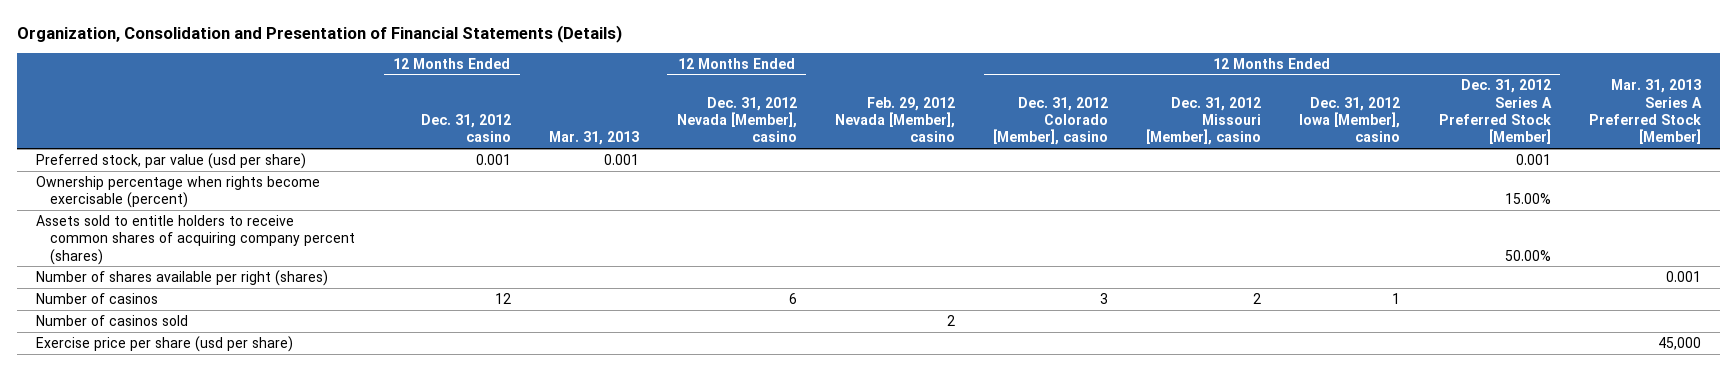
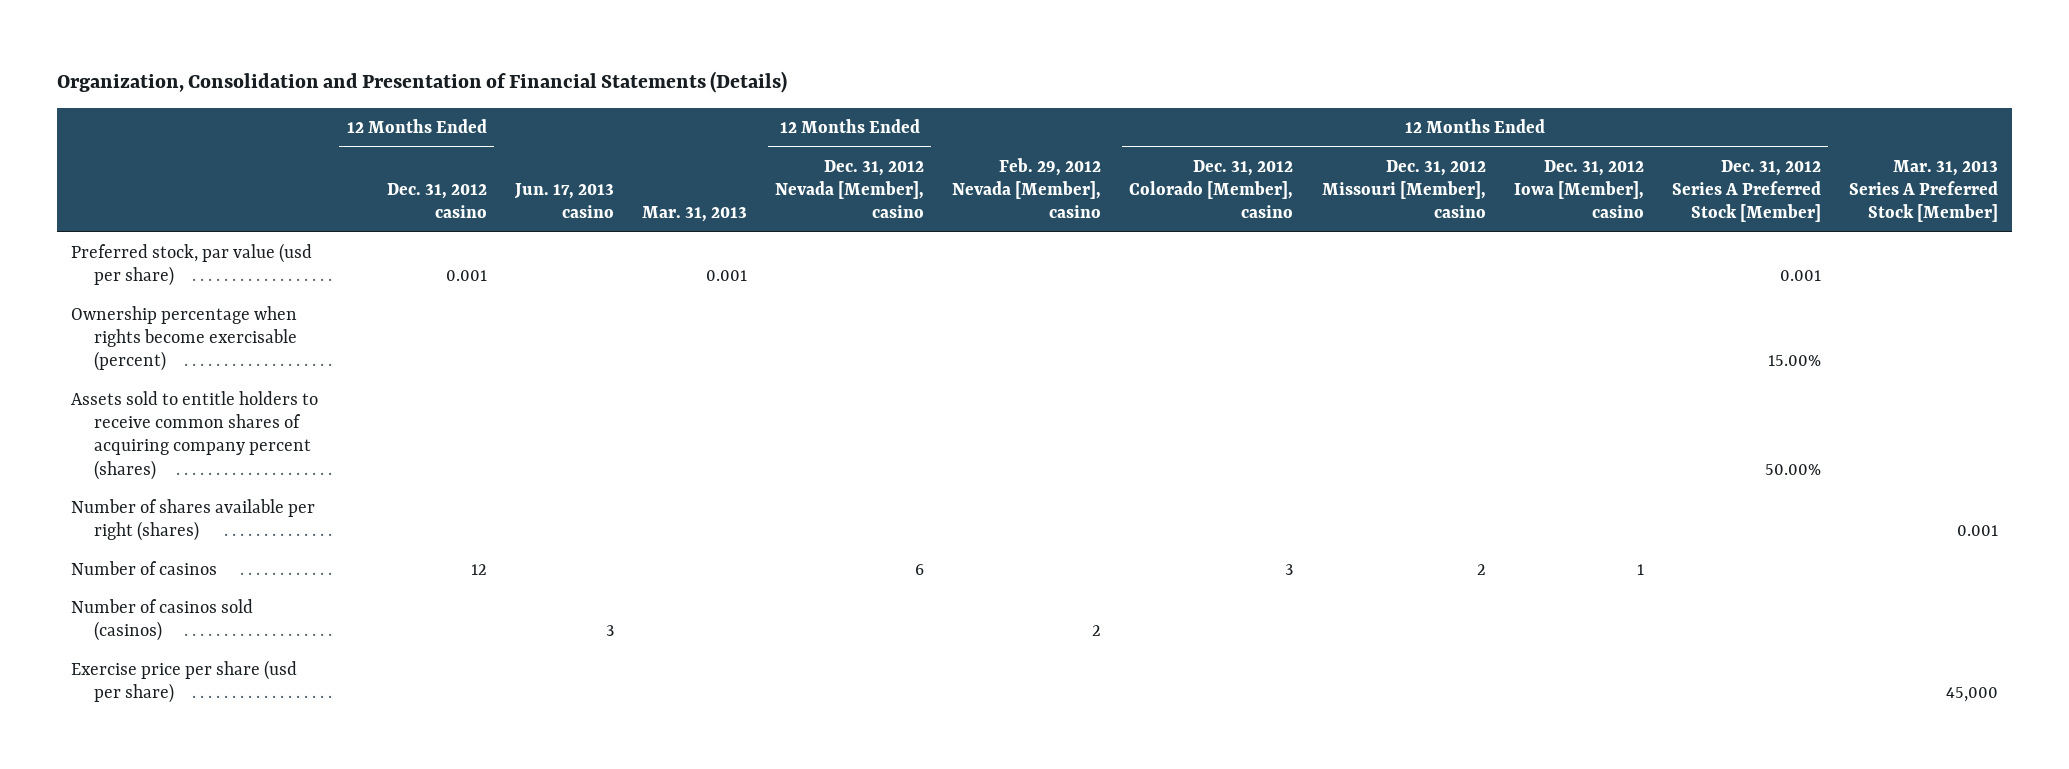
- | 12 Months Ended Dec. 31, 2012 casino | Mar. 31, 2013 | 12 Months Ended Dec. 31, 2012 Nevada [Member], casino | Feb. 29, 2012 Nevada [Member], casino | 12 Months Ended Dec. 31, 2012 Colorado [Member], casino | 12 Months Ended Dec. 31, 2012 Missouri [Member], casino | 12 Months Ended Dec. 31, 2012 Iowa [Member], casino | 12 Months Ended Dec. 31, 2012 Series A Preferred Stock [Member] | Mar. 31, 2013 Series A Preferred Stock [Member]
+ | 12 Months Ended Dec. 31, 2012 casino | Jun. 17, 2013 casino | Mar. 31, 2013 | 12 Months Ended Dec. 31, 2012 Nevada [Member], casino | Feb. 29, 2012 Nevada [Member], casino | 12 Months Ended Dec. 31, 2012 Colorado [Member], casino | 12 Months Ended Dec. 31, 2012 Missouri [Member], casino | 12 Months Ended Dec. 31, 2012 Iowa [Member], casino | 12 Months Ended Dec. 31, 2012 Series A Preferred Stock [Member] | Mar. 31, 2013 Series A Preferred Stock [Member]
- Number of casinos sold | | | | 2 | | | | |
+ Number of casinos sold (casinos) | | 3 | | | 2 | | | | |

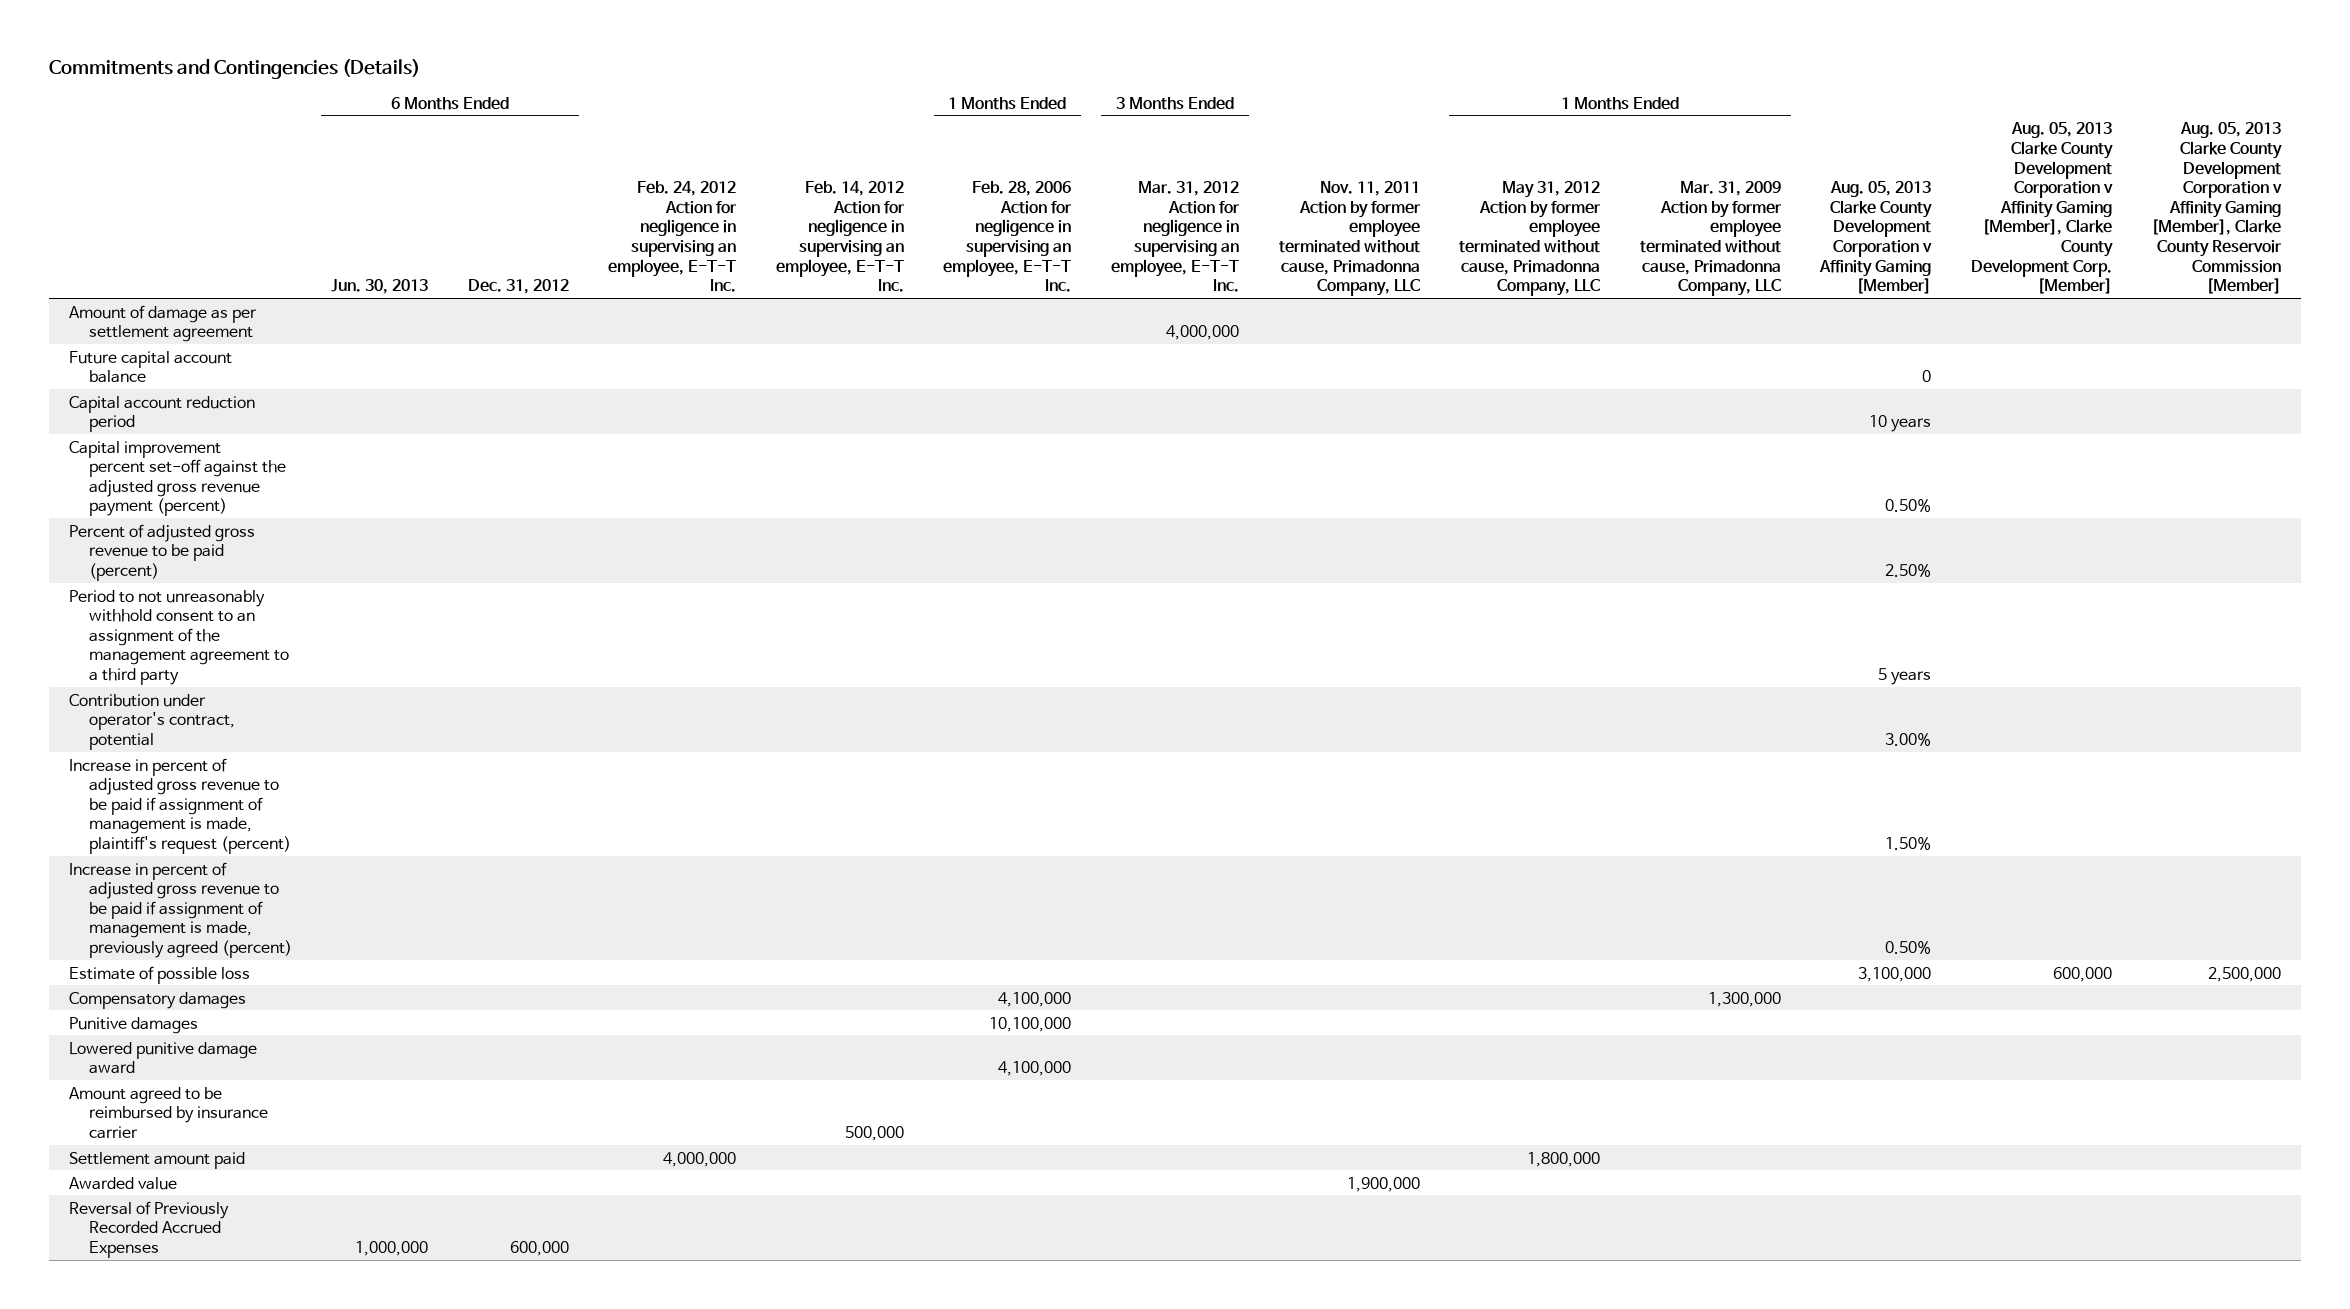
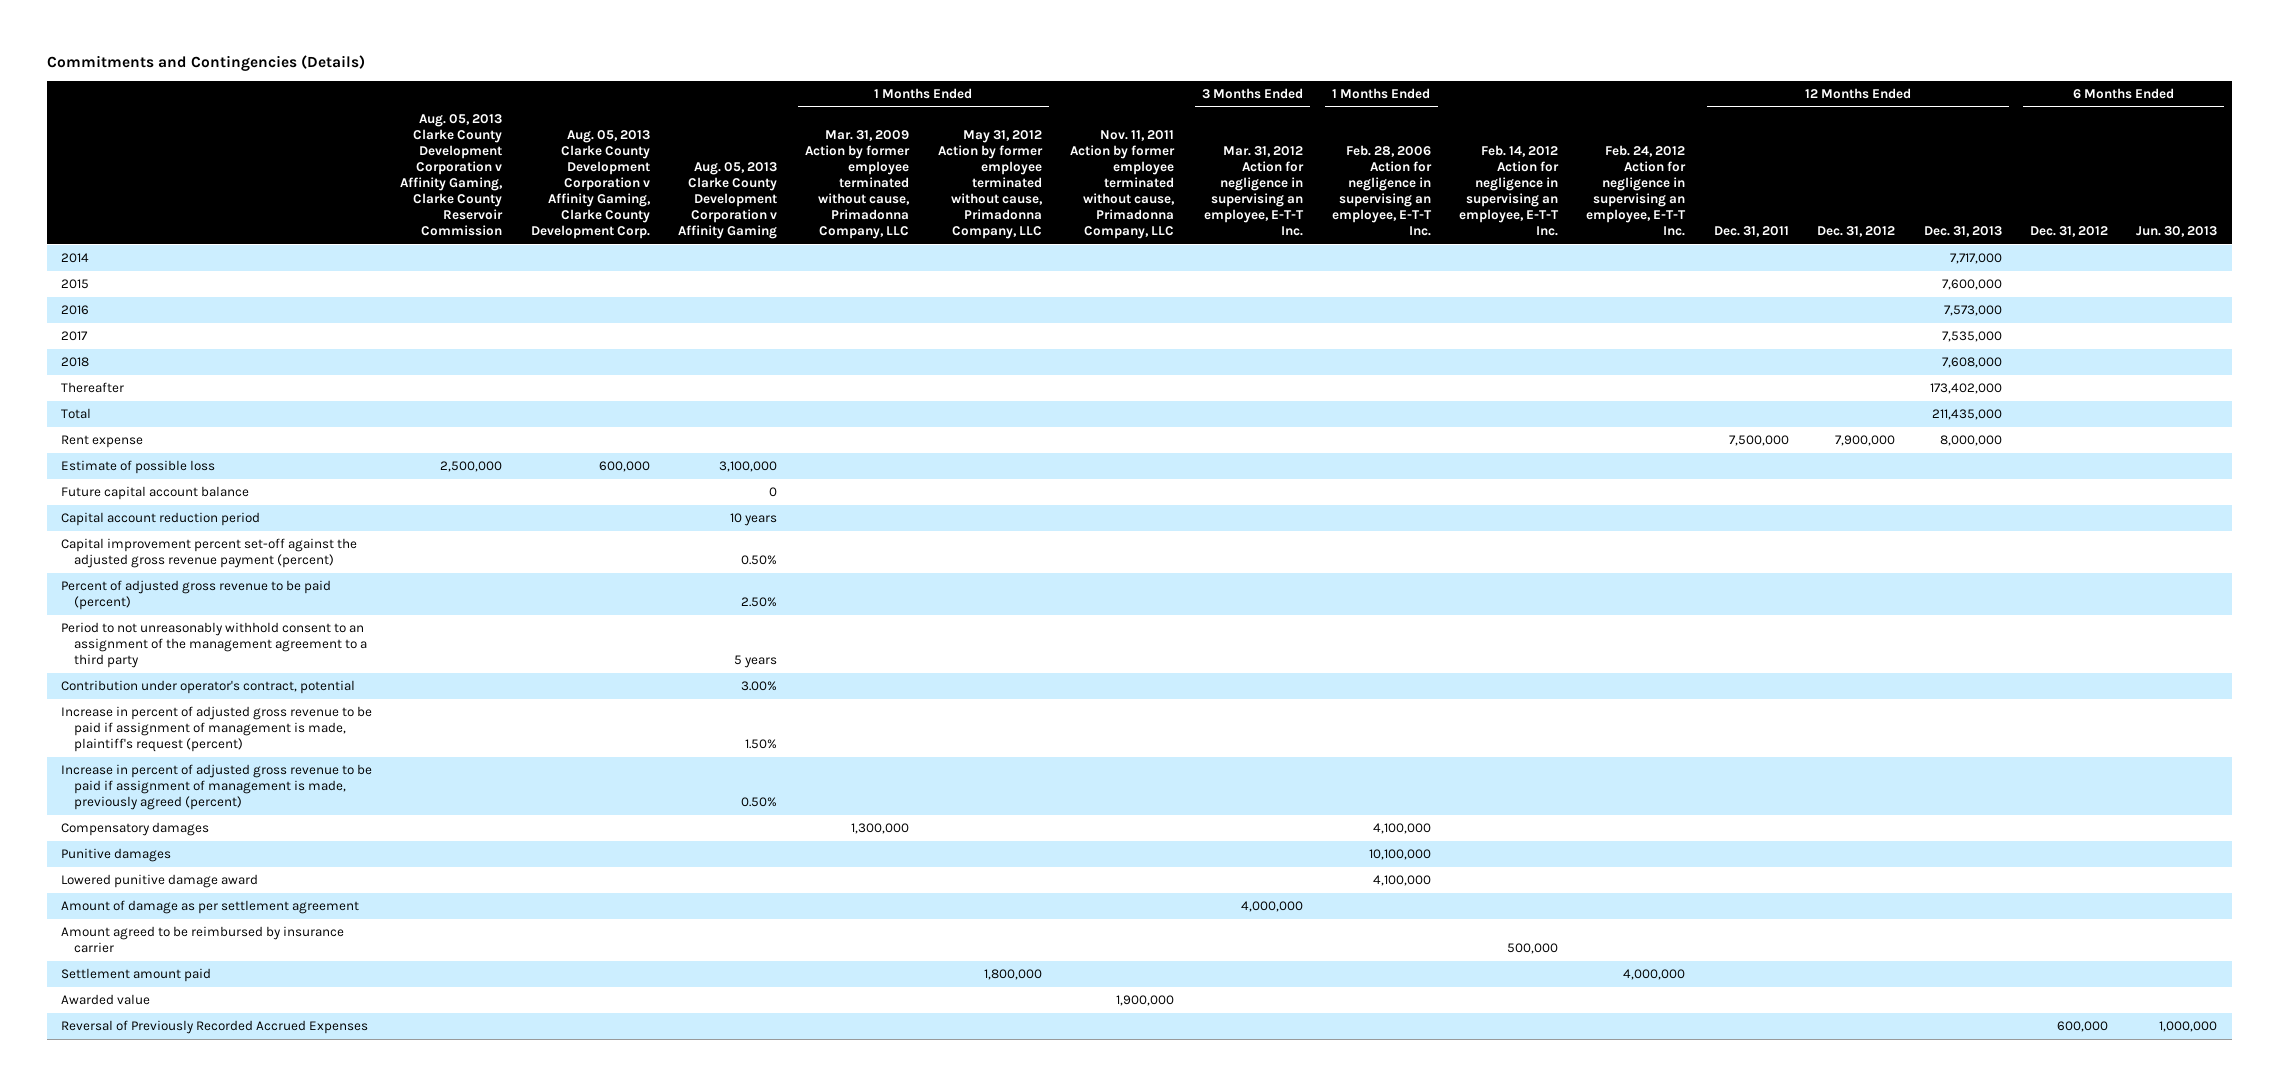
- | 6 Months Ended Jun. 30, 2013 | 6 Months Ended Dec. 31, 2012 | Feb. 24, 2012 Action for negligence in supervising an employee, E-T-T Inc. | Feb. 14, 2012 Action for negligence in supervising an employee, E-T-T Inc. | 1 Months Ended Feb. 28, 2006 Action for negligence in supervising an employee, E-T-T Inc. | 3 Months Ended Mar. 31, 2012 Action for negligence in supervising an employee, E-T-T Inc. | Nov. 11, 2011 Action by former employee terminated without cause, Primadonna Company, LLC | 1 Months Ended May 31, 2012 Action by former employee terminated without cause, Primadonna Company, LLC | 1 Months Ended Mar. 31, 2009 Action by former employee terminated without cause, Primadonna Company, LLC | Aug. 05, 2013 Clarke County Development Corporation v Affinity Gaming [Member] | Aug. 05, 2013 Clarke County Development Corporation v Affinity Gaming [Member], Clarke County Development Corp. [Member] | Aug. 05, 2013 Clarke County Development Corporation v Affinity Gaming [Member], Clarke County Reservoir Commission [Member]
+ | Aug. 05, 2013 Clarke County Development Corporation v Affinity Gaming, Clarke County Reservoir Commission | Aug. 05, 2013 Clarke County Development Corporation v Affinity Gaming, Clarke County Development Corp. | Aug. 05, 2013 Clarke County Development Corporation v Affinity Gaming | 1 Months Ended Mar. 31, 2009 Action by former employee terminated without cause, Primadonna Company, LLC | 1 Months Ended May 31, 2012 Action by former employee terminated without cause, Primadonna Company, LLC | Nov. 11, 2011 Action by former employee terminated without cause, Primadonna Company, LLC | 3 Months Ended Mar. 31, 2012 Action for negligence in supervising an employee, E-T-T Inc. | 1 Months Ended Feb. 28, 2006 Action for negligence in supervising an employee, E-T-T Inc. | Feb. 14, 2012 Action for negligence in supervising an employee, E-T-T Inc. | Feb. 24, 2012 Action for negligence in supervising an employee, E-T-T Inc. | 12 Months Ended Dec. 31, 2011 | 12 Months Ended Dec. 31, 2012 | 12 Months Ended Dec. 31, 2013 | 6 Months Ended Dec. 31, 2012 | 6 Months Ended Jun. 30, 2013
+ 2014 | | | | | | | | | | | | | 7,717,000 | |
+ 2015 | | | | | | | | | | | | | 7,600,000 | |
+ 2016 | | | | | | | | | | | | | 7,573,000 | |
+ 2017 | | | | | | | | | | | | | 7,535,000 | |
+ 2018 | | | | | | | | | | | | | 7,608,000 | |
+ Thereafter | | | | | | | | | | | | | 173,402,000 | |
+ Total | | | | | | | | | | | | | 211,435,000 | |
+ Rent expense | | | | | | | | | | | 7,500,000 | 7,900,000 | 8,000,000 | |
moved up: Estimate of possible loss | 2,500,000 | 600,000 | 3,100,000 | | | | | | | | | | | |
moved down: Amount of damage as per settlement agreement | | | | | | | 4,000,000 | | | | | | | |

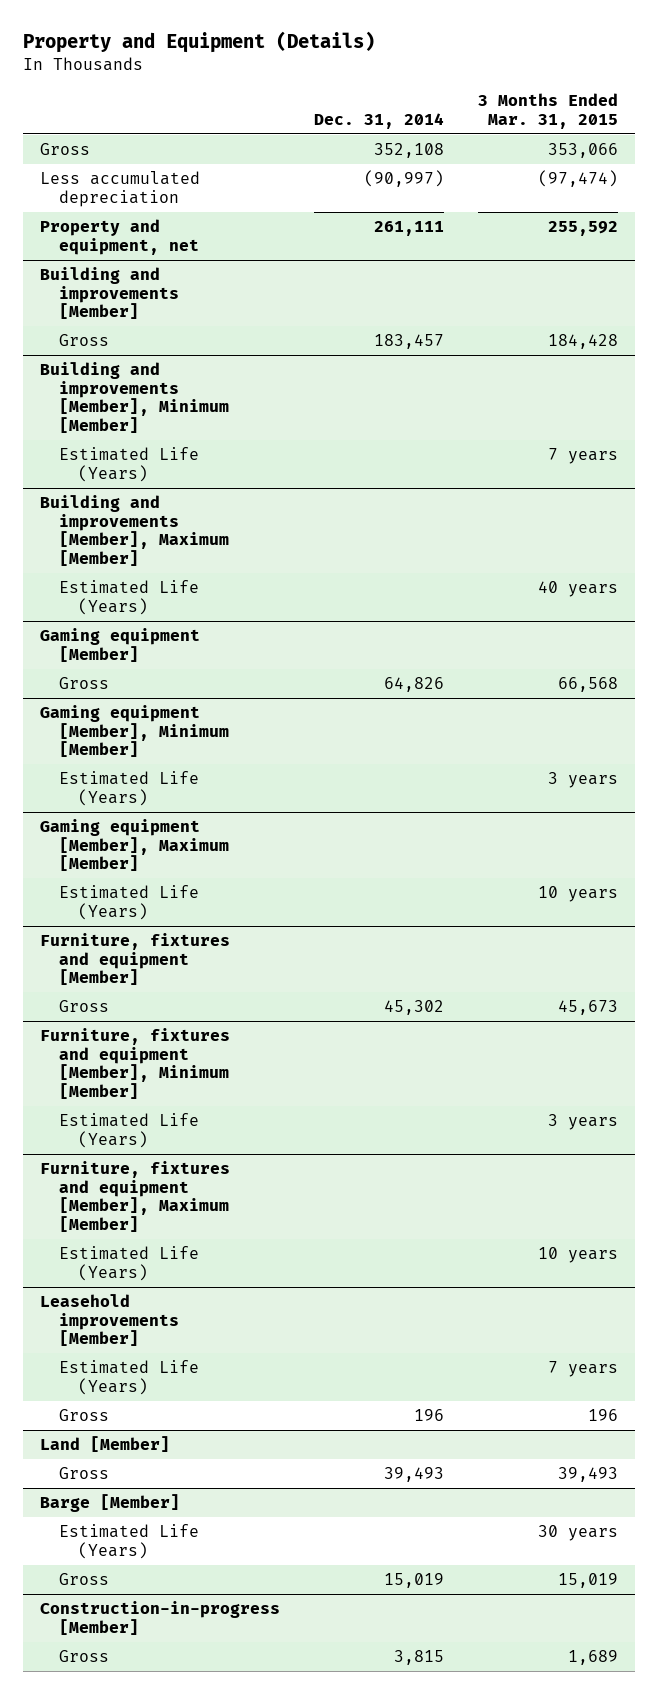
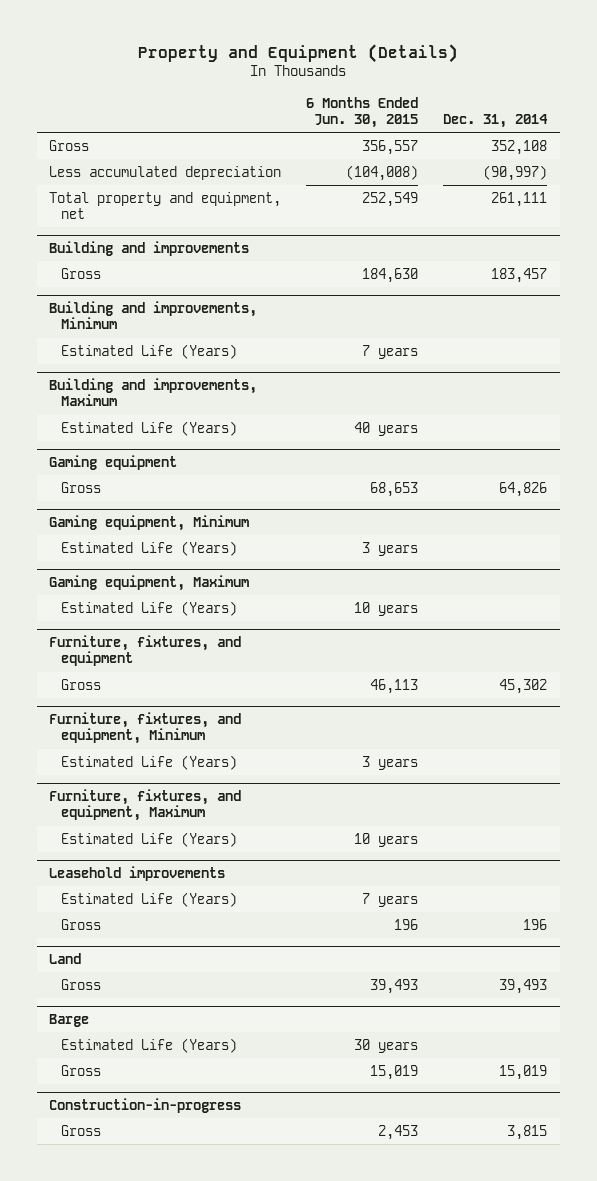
- | Dec. 31, 2014 | 3 Months Ended Mar. 31, 2015
+ | 6 Months Ended Jun. 30, 2015 | Dec. 31, 2014
- Property and equipment, net | 261,111 | 255,592
- Building and improvements [Member]
+ Total property and equipment, net | 252,549 | 261,111
+ Building and improvements
- Building and improvements [Member], Minimum [Member]
+ Building and improvements, Minimum
- Building and improvements [Member], Maximum [Member]
+ Building and improvements, Maximum
- Gaming equipment [Member]
+ Gaming equipment
- Gaming equipment [Member], Minimum [Member]
+ Gaming equipment, Minimum
- Gaming equipment [Member], Maximum [Member]
+ Gaming equipment, Maximum
- Furniture, fixtures and equipment [Member]
+ Furniture, fixtures, and equipment
- Furniture, fixtures and equipment [Member], Minimum [Member]
+ Furniture, fixtures, and equipment, Minimum
- Furniture, fixtures and equipment [Member], Maximum [Member]
+ Furniture, fixtures, and equipment, Maximum
- Leasehold improvements [Member]
+ Leasehold improvements
- Land [Member]
+ Land
- Barge [Member]
+ Barge
- Construction-in-progress [Member]
+ Construction-in-progress

